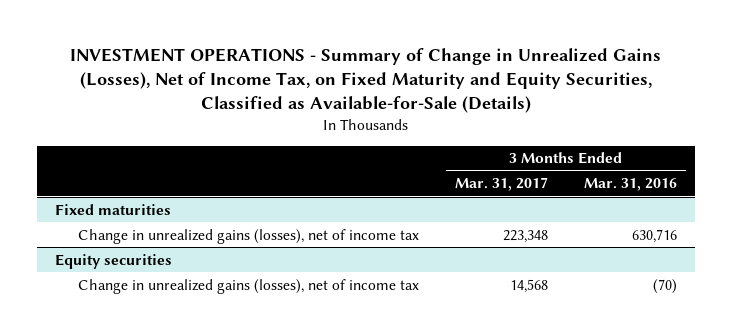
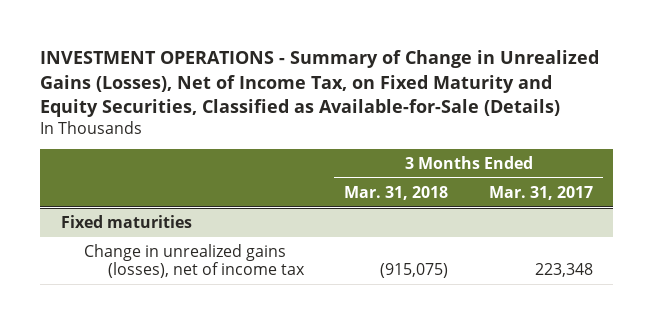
- | 3 Months Ended Mar. 31, 2017 | 3 Months Ended Mar. 31, 2016
+ | 3 Months Ended Mar. 31, 2018 | 3 Months Ended Mar. 31, 2017
- Equity securities
- Change in unrealized gains (losses), net of income tax | 14,568 | (70)

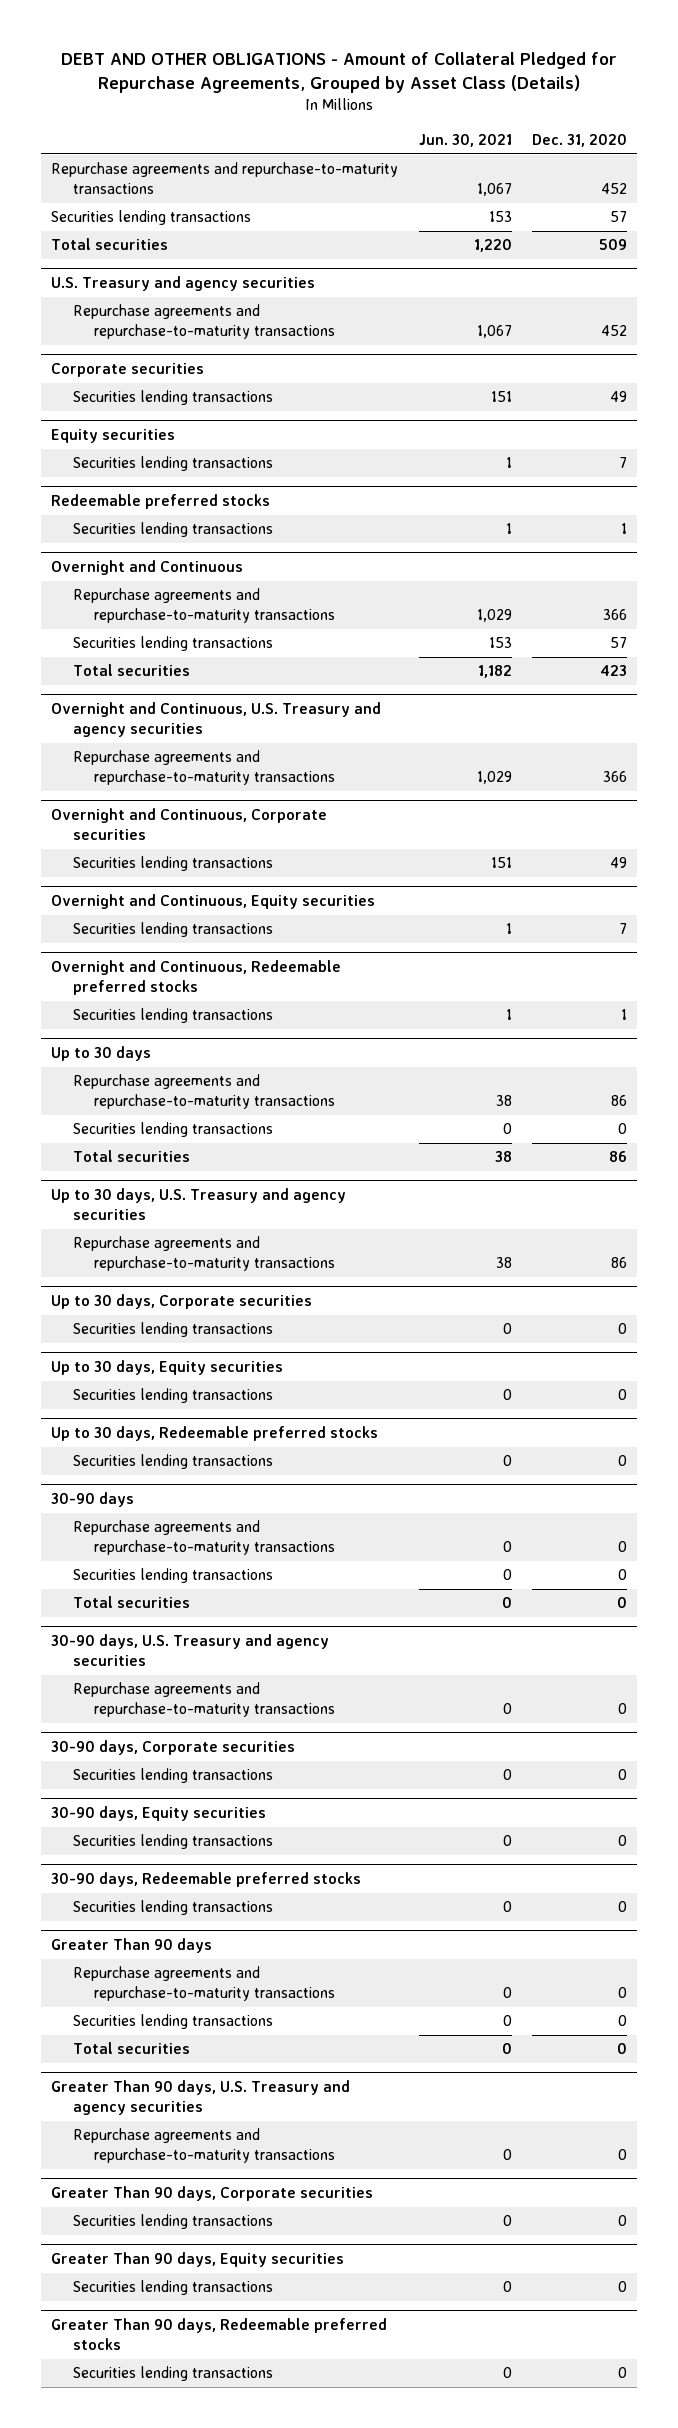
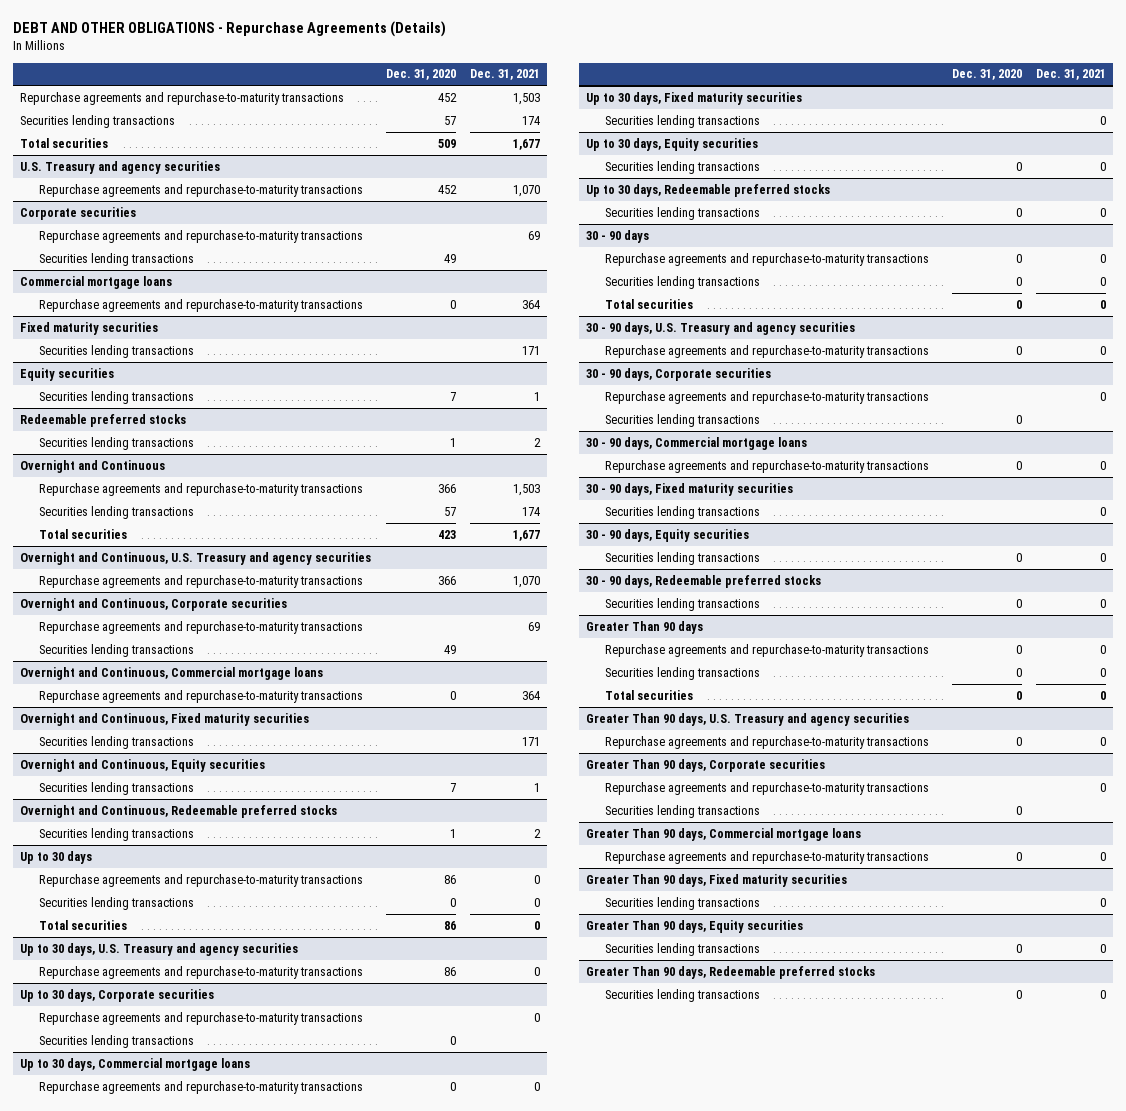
- DEBT AND OTHER OBLIGATIONS - Amount of Collateral Pledged for Repurchase Agreements, Grouped by Asset Class (Details)
+ DEBT AND OTHER OBLIGATIONS - Repurchase Agreements (Details)
- | Jun. 30, 2021 | Dec. 31, 2020
+ | Dec. 31, 2020 | Dec. 31, 2021
@ Corporate securities
+ Repurchase agreements and repurchase-to-maturity transactions | | 69
+ Commercial mortgage loans
+ Repurchase agreements and repurchase-to-maturity transactions | 0 | 364
+ Fixed maturity securities
+ Securities lending transactions | | 171
@ Overnight and Continuous, Corporate securities
+ Repurchase agreements and repurchase-to-maturity transactions | | 69
+ Overnight and Continuous, Commercial mortgage loans
+ Repurchase agreements and repurchase-to-maturity transactions | 0 | 364
+ Overnight and Continuous, Fixed maturity securities
+ Securities lending transactions | | 171
@ Up to 30 days, Corporate securities
+ Repurchase agreements and repurchase-to-maturity transactions | | 0
+ Up to 30 days, Commercial mortgage loans
+ Repurchase agreements and repurchase-to-maturity transactions | 0 | 0
+ Up to 30 days, Fixed maturity securities
+ Securities lending transactions | | 0
- 30-90 days
+ 30 - 90 days
- 30-90 days, U.S. Treasury and agency securities
+ 30 - 90 days, U.S. Treasury and agency securities
- 30-90 days, Corporate securities
+ 30 - 90 days, Corporate securities
+ Repurchase agreements and repurchase-to-maturity transactions | | 0
- 30-90 days, Equity securities
+ 30 - 90 days, Commercial mortgage loans
+ Repurchase agreements and repurchase-to-maturity transactions | 0 | 0
+ 30 - 90 days, Fixed maturity securities
+ Securities lending transactions | | 0
+ 30 - 90 days, Equity securities
- 30-90 days, Redeemable preferred stocks
+ 30 - 90 days, Redeemable preferred stocks
@ Greater Than 90 days, Corporate securities
+ Repurchase agreements and repurchase-to-maturity transactions | | 0
+ Greater Than 90 days, Commercial mortgage loans
+ Repurchase agreements and repurchase-to-maturity transactions | 0 | 0
+ Greater Than 90 days, Fixed maturity securities
+ Securities lending transactions | | 0

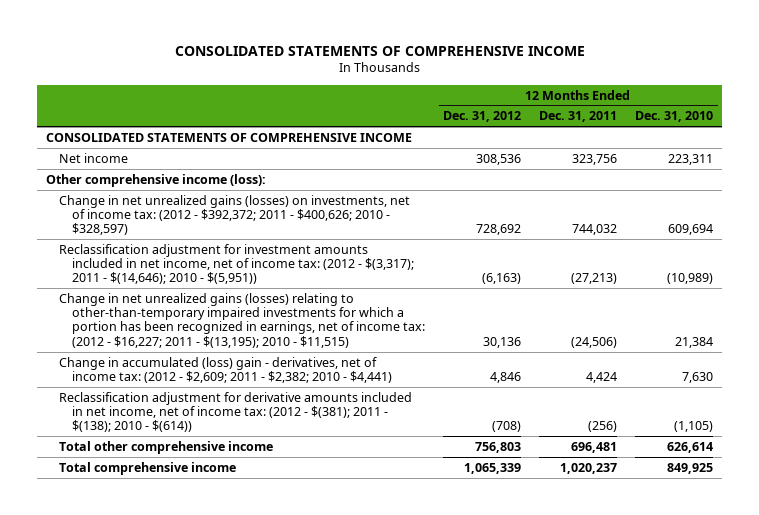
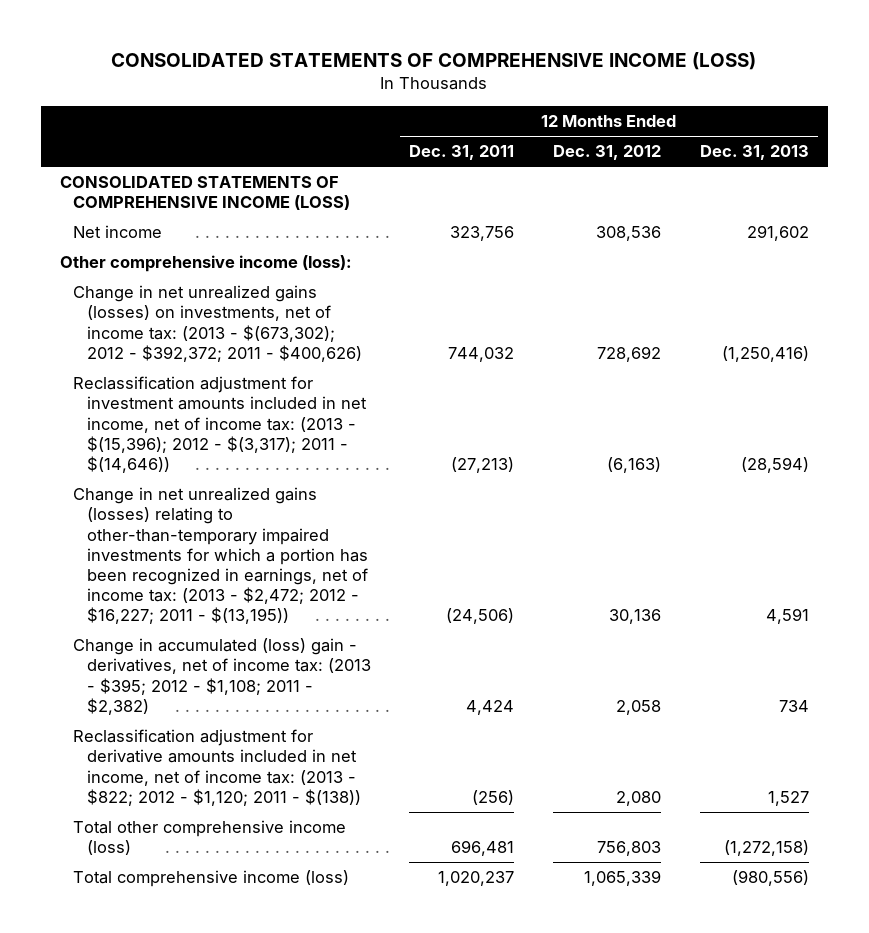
- CONSOLIDATED STATEMENTS OF COMPREHENSIVE INCOME
+ CONSOLIDATED STATEMENTS OF COMPREHENSIVE INCOME (LOSS)
- | 12 Months Ended Dec. 31, 2012 | 12 Months Ended Dec. 31, 2011 | 12 Months Ended Dec. 31, 2010
+ | 12 Months Ended Dec. 31, 2011 | 12 Months Ended Dec. 31, 2012 | 12 Months Ended Dec. 31, 2013
- CONSOLIDATED STATEMENTS OF COMPREHENSIVE INCOME
+ CONSOLIDATED STATEMENTS OF COMPREHENSIVE INCOME (LOSS)
- Change in net unrealized gains (losses) on investments, net of income tax: (2012 - $392,372; 2011 - $400,626; 2010 - $328,597) | 728,692 | 744,032 | 609,694
- Reclassification adjustment for investment amounts included in net income, net of income tax: (2012 - $(3,317); 2011 - $(14,646); 2010 - $(5,951)) | (6,163) | (27,213) | (10,989)
- Change in net unrealized gains (losses) relating to other-than-temporary impaired investments for which a portion has been recognized in earnings, net of income tax: (2012 - $16,227; 2011 - $(13,195); 2010 - $11,515) | 30,136 | (24,506) | 21,384
- Change in accumulated (loss) gain - derivatives, net of income tax: (2012 - $2,609; 2011 - $2,382; 2010 - $4,441) | 4,846 | 4,424 | 7,630
- Reclassification adjustment for derivative amounts included in net income, net of income tax: (2012 - $(381); 2011 - $(138); 2010 - $(614)) | (708) | (256) | (1,105)
- Total other comprehensive income | 756,803 | 696,481 | 626,614
- Total comprehensive income | 1,065,339 | 1,020,237 | 849,925
+ Change in net unrealized gains (losses) on investments, net of income tax: (2013 - $(673,302); 2012 - $392,372; 2011 - $400,626) | 744,032 | 728,692 | (1,250,416)
+ Reclassification adjustment for investment amounts included in net income, net of income tax: (2013 - $(15,396); 2012 - $(3,317); 2011 - $(14,646)) | (27,213) | (6,163) | (28,594)
+ Change in net unrealized gains (losses) relating to other-than-temporary impaired investments for which a portion has been recognized in earnings, net of income tax: (2013 - $2,472; 2012 - $16,227; 2011 - $(13,195)) | (24,506) | 30,136 | 4,591
+ Change in accumulated (loss) gain - derivatives, net of income tax: (2013 - $395; 2012 - $1,108; 2011 - $2,382) | 4,424 | 2,058 | 734
+ Reclassification adjustment for derivative amounts included in net income, net of income tax: (2013 - $822; 2012 - $1,120; 2011 - $(138)) | (256) | 2,080 | 1,527
+ Total other comprehensive income (loss) | 696,481 | 756,803 | (1,272,158)
+ Total comprehensive income (loss) | 1,020,237 | 1,065,339 | (980,556)

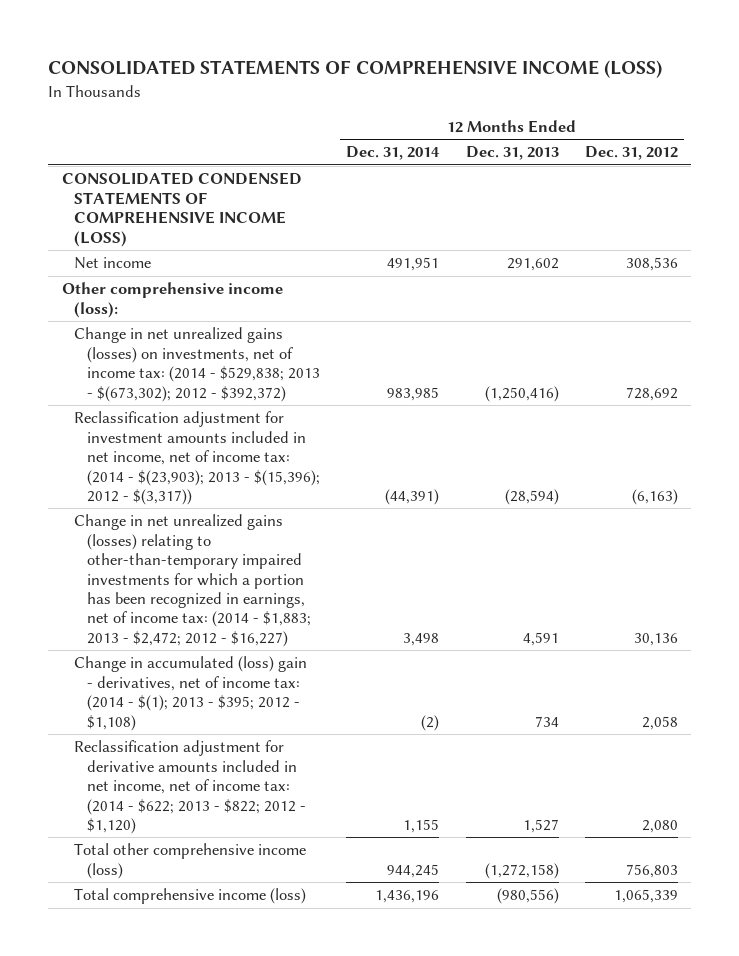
- | 12 Months Ended Dec. 31, 2011 | 12 Months Ended Dec. 31, 2012 | 12 Months Ended Dec. 31, 2013
+ | 12 Months Ended Dec. 31, 2014 | 12 Months Ended Dec. 31, 2013 | 12 Months Ended Dec. 31, 2012
- CONSOLIDATED STATEMENTS OF COMPREHENSIVE INCOME (LOSS)
+ CONSOLIDATED CONDENSED STATEMENTS OF COMPREHENSIVE INCOME (LOSS)
- Change in net unrealized gains (losses) on investments, net of income tax: (2013 - $(673,302); 2012 - $392,372; 2011 - $400,626) | 744,032 | 728,692 | (1,250,416)
- Reclassification adjustment for investment amounts included in net income, net of income tax: (2013 - $(15,396); 2012 - $(3,317); 2011 - $(14,646)) | (27,213) | (6,163) | (28,594)
- Change in net unrealized gains (losses) relating to other-than-temporary impaired investments for which a portion has been recognized in earnings, net of income tax: (2013 - $2,472; 2012 - $16,227; 2011 - $(13,195)) | (24,506) | 30,136 | 4,591
- Change in accumulated (loss) gain - derivatives, net of income tax: (2013 - $395; 2012 - $1,108; 2011 - $2,382) | 4,424 | 2,058 | 734
- Reclassification adjustment for derivative amounts included in net income, net of income tax: (2013 - $822; 2012 - $1,120; 2011 - $(138)) | (256) | 2,080 | 1,527
+ Change in net unrealized gains (losses) on investments, net of income tax: (2014 - $529,838; 2013 - $(673,302); 2012 - $392,372) | 983,985 | (1,250,416) | 728,692
+ Reclassification adjustment for investment amounts included in net income, net of income tax: (2014 - $(23,903); 2013 - $(15,396); 2012 - $(3,317)) | (44,391) | (28,594) | (6,163)
+ Change in net unrealized gains (losses) relating to other-than-temporary impaired investments for which a portion has been recognized in earnings, net of income tax: (2014 - $1,883; 2013 - $2,472; 2012 - $16,227) | 3,498 | 4,591 | 30,136
+ Change in accumulated (loss) gain - derivatives, net of income tax: (2014 - $(1); 2013 - $395; 2012 - $1,108) | (2) | 734 | 2,058
+ Reclassification adjustment for derivative amounts included in net income, net of income tax: (2014 - $622; 2013 - $822; 2012 - $1,120) | 1,155 | 1,527 | 2,080

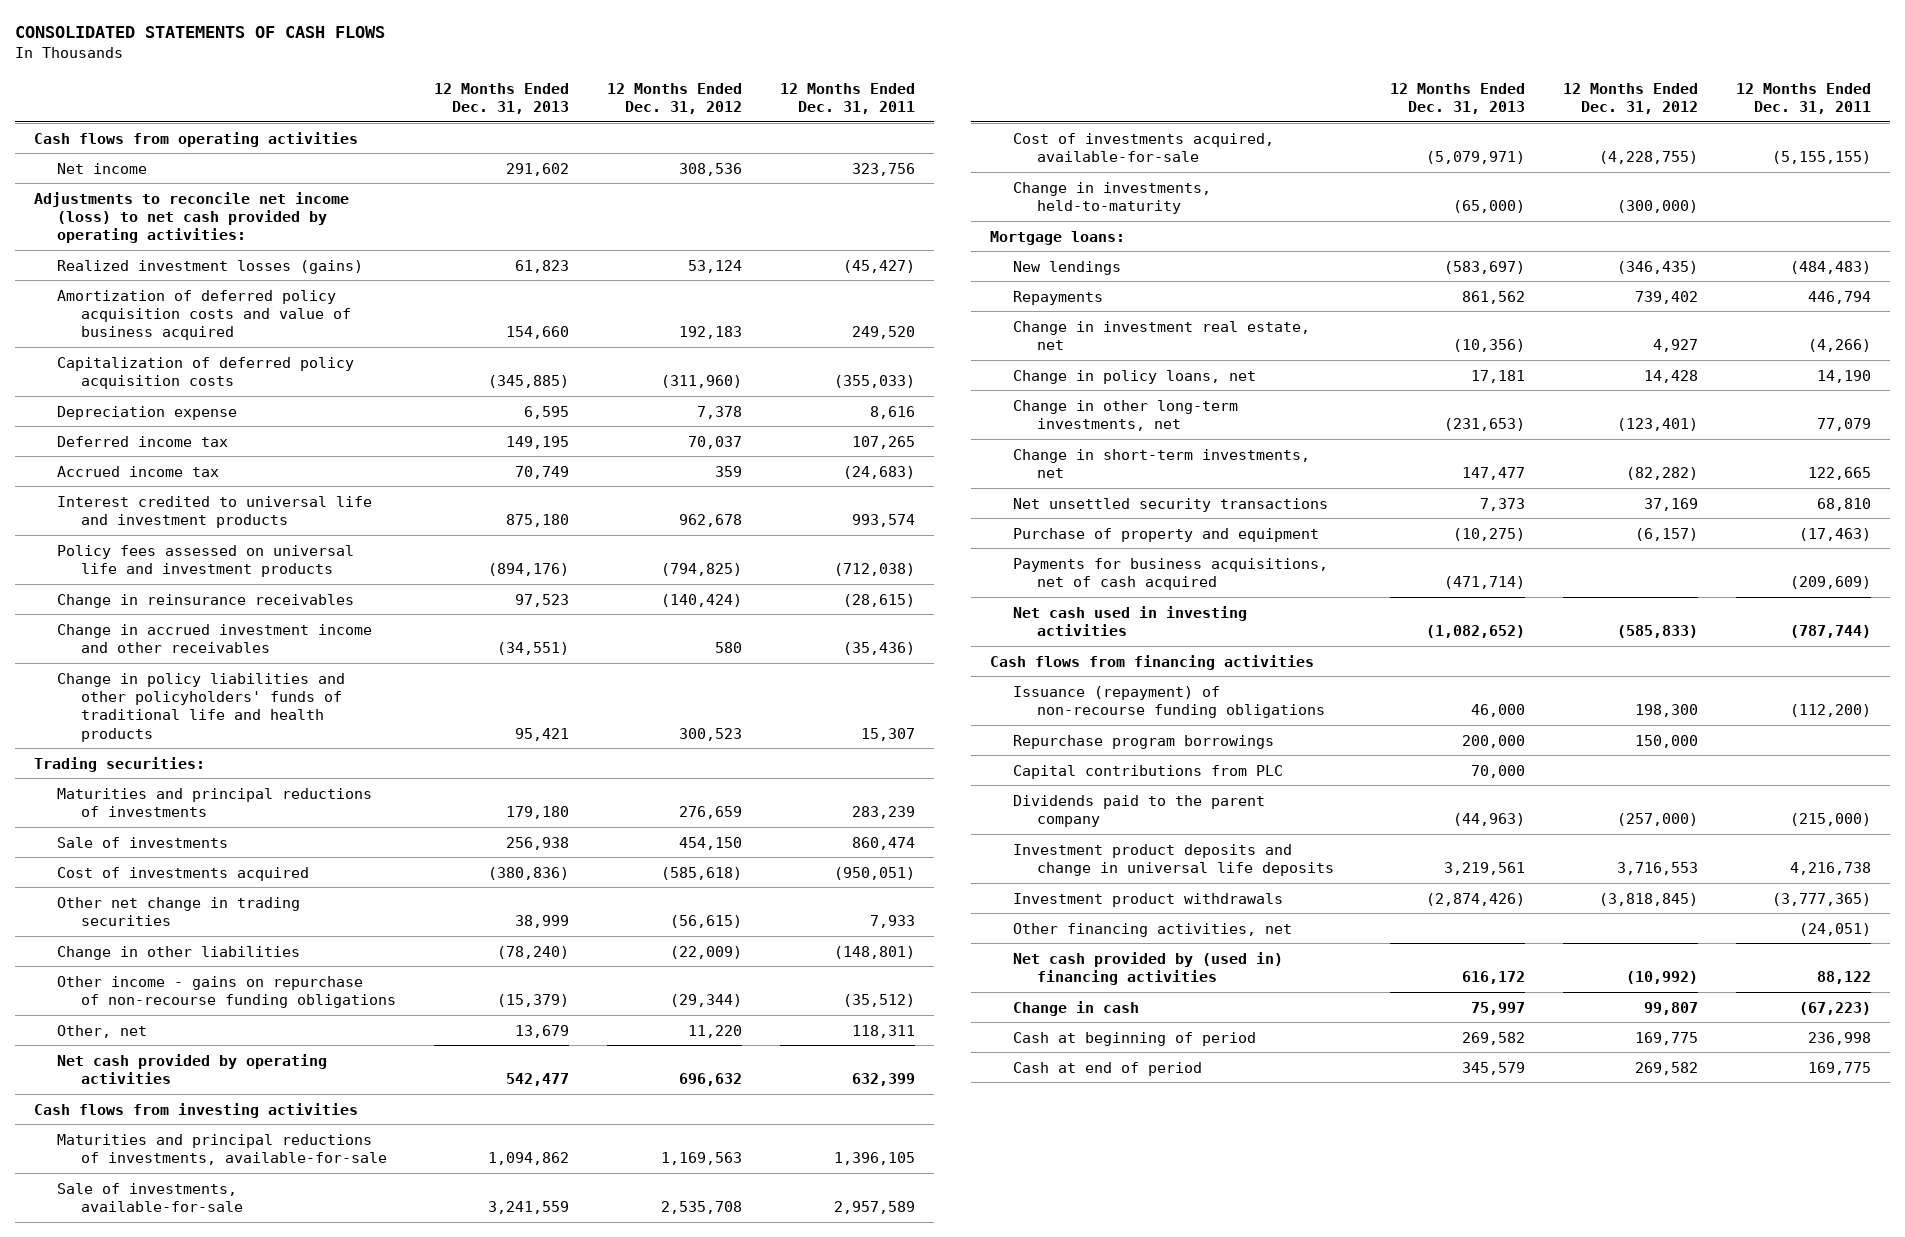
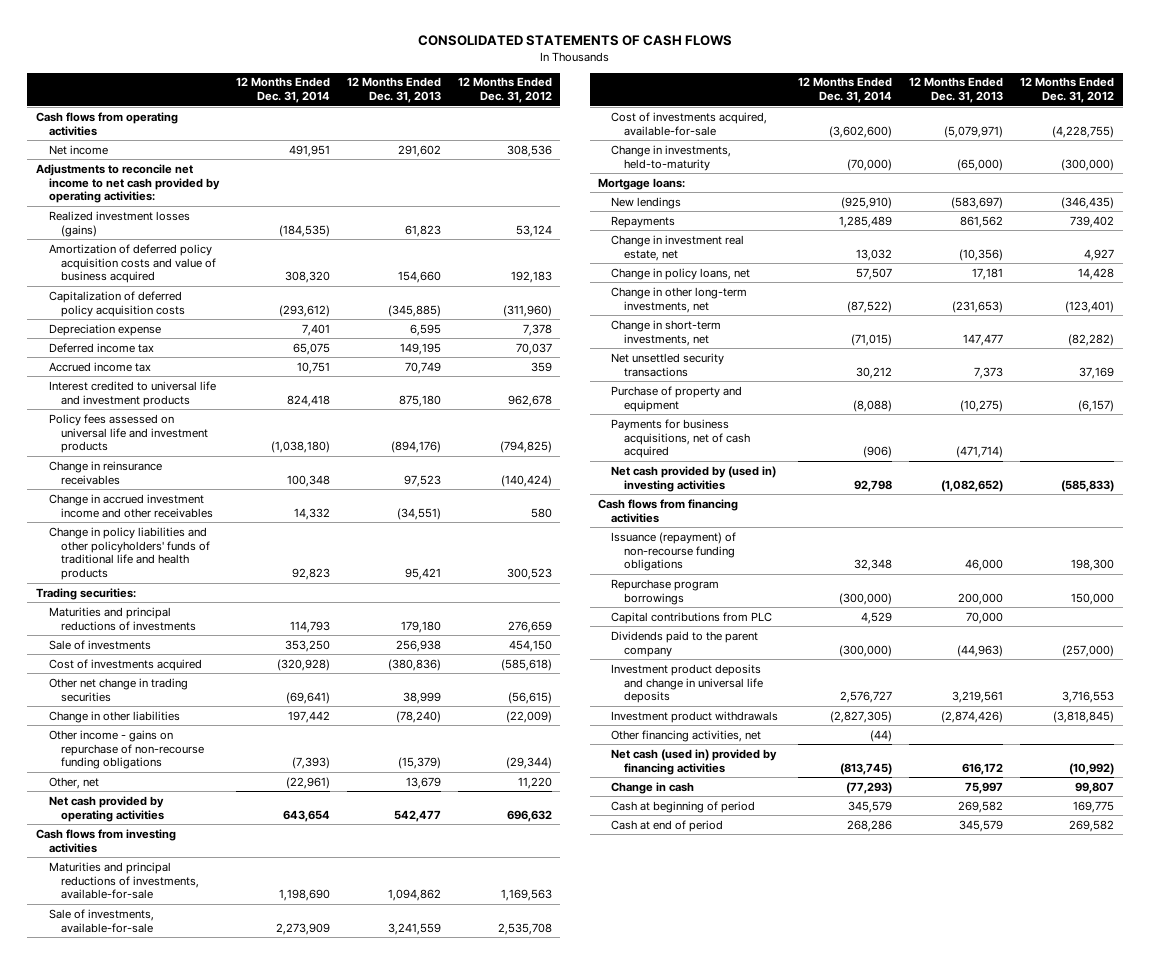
- | 12 Months Ended Dec. 31, 2013 | 12 Months Ended Dec. 31, 2012 | 12 Months Ended Dec. 31, 2011
+ | 12 Months Ended Dec. 31, 2014 | 12 Months Ended Dec. 31, 2013 | 12 Months Ended Dec. 31, 2012
- Adjustments to reconcile net income (loss) to net cash provided by operating activities:
+ Adjustments to reconcile net income to net cash provided by operating activities:
- Net cash used in investing activities | (1,082,652) | (585,833) | (787,744)
+ Net cash provided by (used in) investing activities | 92,798 | (1,082,652) | (585,833)
- Net cash provided by (used in) financing activities | 616,172 | (10,992) | 88,122
+ Net cash (used in) provided by financing activities | (813,745) | 616,172 | (10,992)

